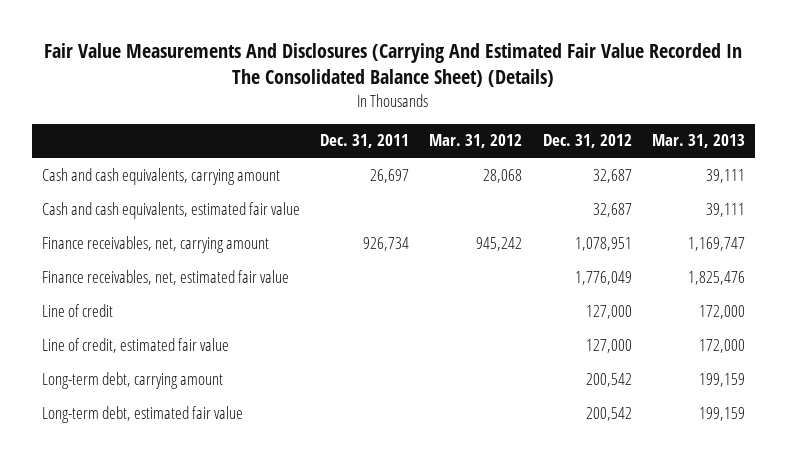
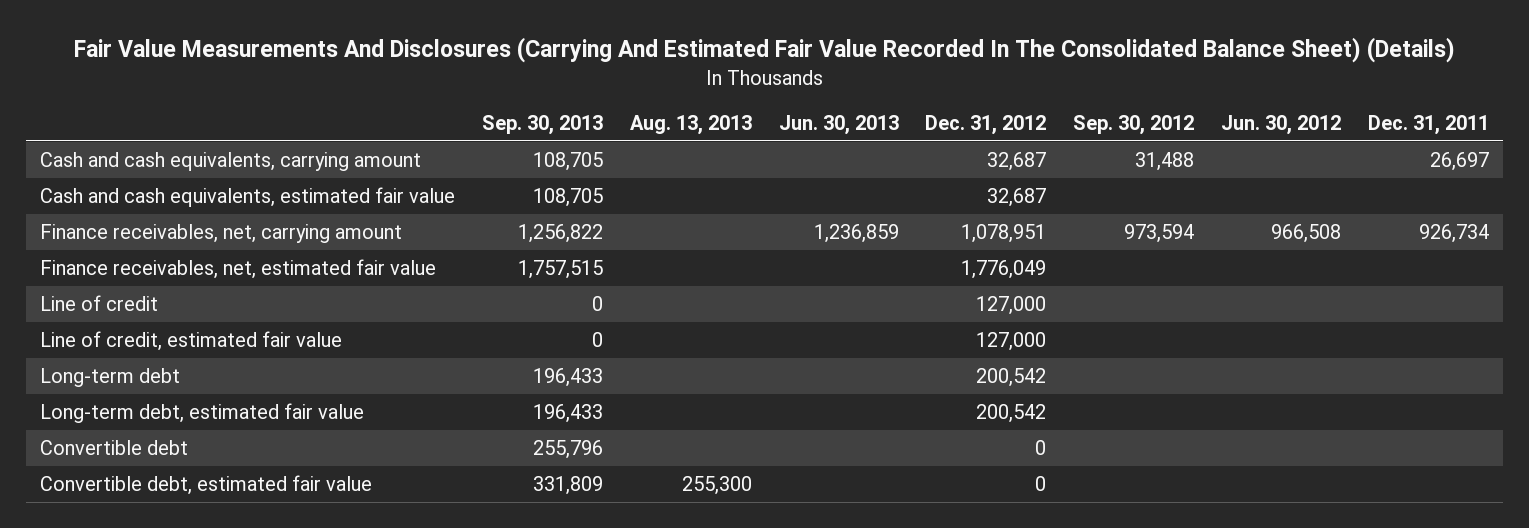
- | Dec. 31, 2011 | Mar. 31, 2012 | Dec. 31, 2012 | Mar. 31, 2013
+ | Sep. 30, 2013 | Aug. 13, 2013 | Jun. 30, 2013 | Dec. 31, 2012 | Sep. 30, 2012 | Jun. 30, 2012 | Dec. 31, 2011
- Long-term debt, carrying amount | | | 200,542 | 199,159
+ Long-term debt | 196,433 | | | 200,542 | | |
+ Convertible debt | 255,796 | | | 0 | | |
+ Convertible debt, estimated fair value | 331,809 | 255,300 | | 0 | | |

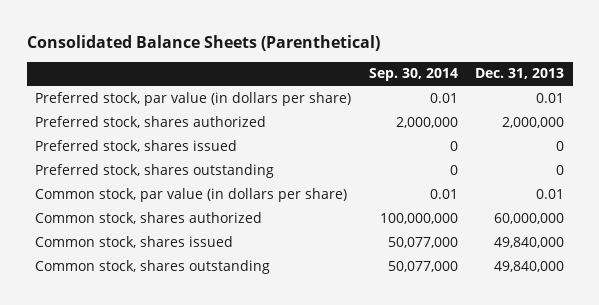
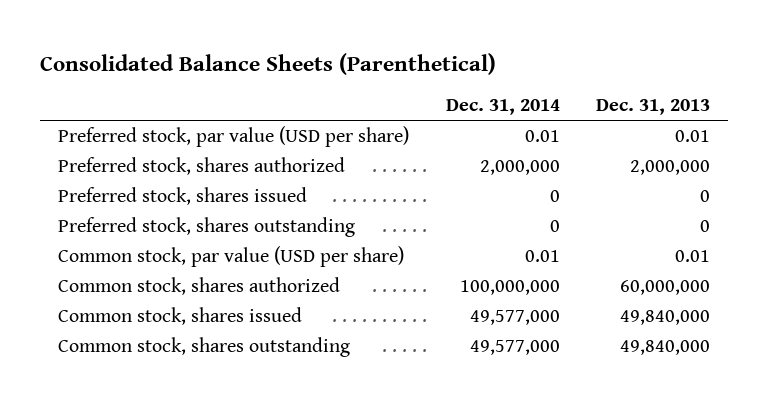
- | Sep. 30, 2014 | Dec. 31, 2013
+ | Dec. 31, 2014 | Dec. 31, 2013
- Preferred stock, par value (in dollars per share) | 0.01 | 0.01
+ Preferred stock, par value (USD per share) | 0.01 | 0.01
- Common stock, par value (in dollars per share) | 0.01 | 0.01
+ Common stock, par value (USD per share) | 0.01 | 0.01

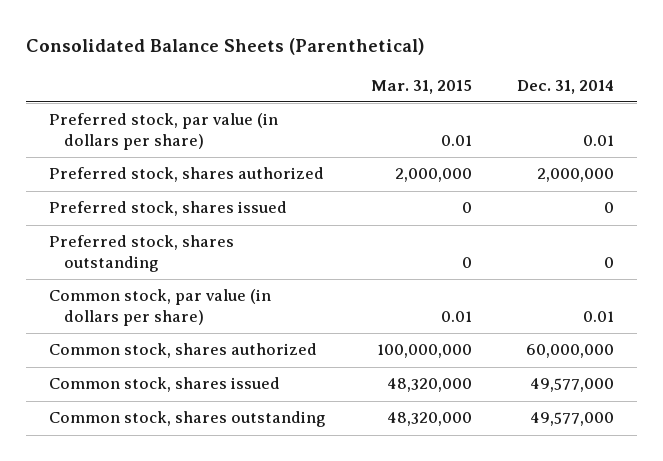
- | Dec. 31, 2014 | Dec. 31, 2013
+ | Mar. 31, 2015 | Dec. 31, 2014
- Preferred stock, par value (USD per share) | 0.01 | 0.01
+ Preferred stock, par value (in dollars per share) | 0.01 | 0.01
- Common stock, par value (USD per share) | 0.01 | 0.01
- Common stock, shares authorized | 100,000,000 | 60,000,000
+ Common stock, par value (in dollars per share) | 0.01 | 0.01
+ Common stock, shares authorized | 100,000,000 | 60,000,000

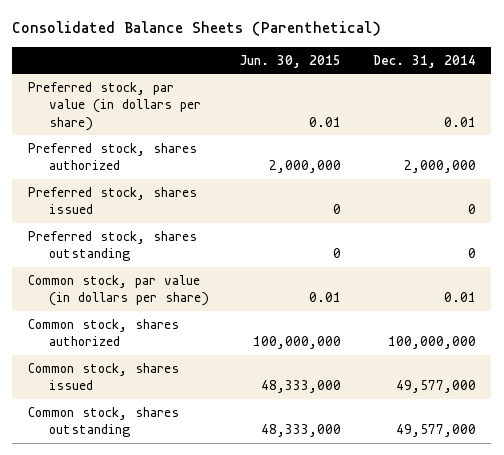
- | Mar. 31, 2015 | Dec. 31, 2014
+ | Jun. 30, 2015 | Dec. 31, 2014
- Common stock, shares authorized | 100,000,000 | 60,000,000
+ Common stock, shares authorized | 100,000,000 | 100,000,000

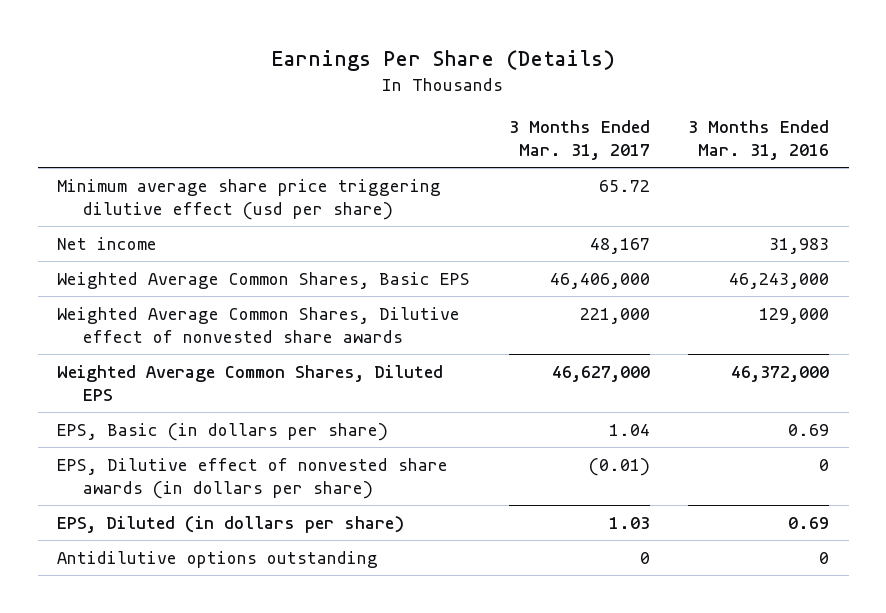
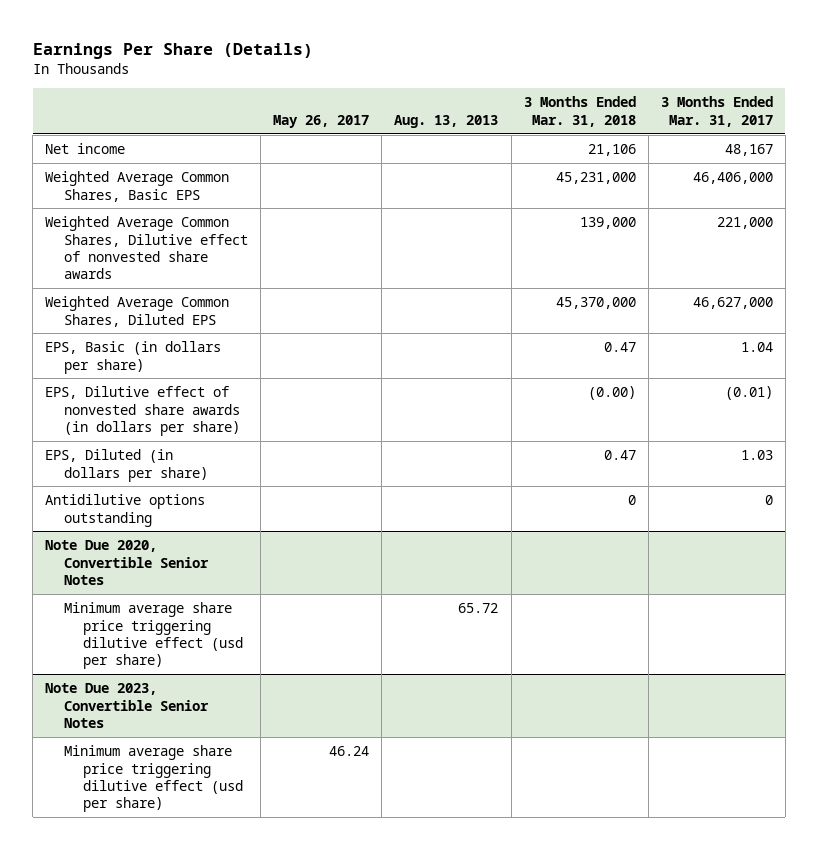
- | 3 Months Ended Mar. 31, 2017 | 3 Months Ended Mar. 31, 2016
+ | May 26, 2017 | Aug. 13, 2013 | 3 Months Ended Mar. 31, 2018 | 3 Months Ended Mar. 31, 2017
- Minimum average share price triggering dilutive effect (usd per share) | 65.72 |
+ Note Due 2020, Convertible Senior Notes
+ Minimum average share price triggering dilutive effect (usd per share) | | 65.72 | |
+ Note Due 2023, Convertible Senior Notes
+ Minimum average share price triggering dilutive effect (usd per share) | 46.24 | | |

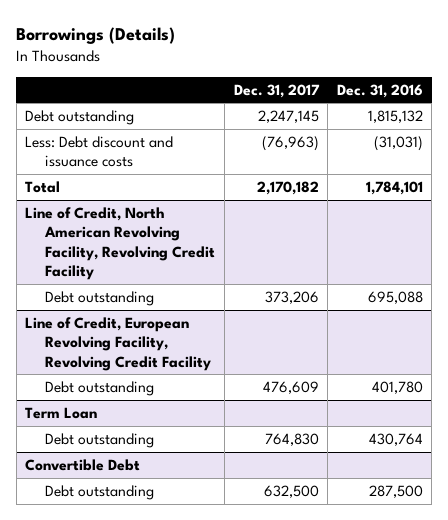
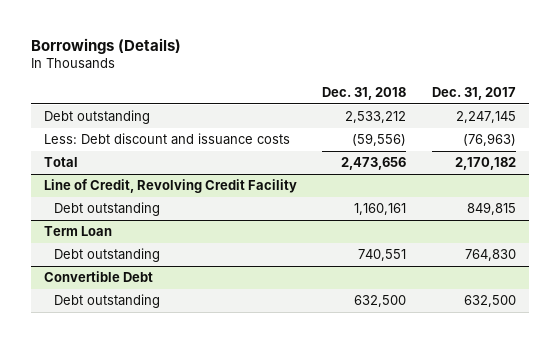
- | Dec. 31, 2017 | Dec. 31, 2016
+ | Dec. 31, 2018 | Dec. 31, 2017
- Line of Credit, North American Revolving Facility, Revolving Credit Facility
- Debt outstanding | 373,206 | 695,088
- Line of Credit, European Revolving Facility, Revolving Credit Facility
- Debt outstanding | 476,609 | 401,780
+ Line of Credit, Revolving Credit Facility
+ Debt outstanding | 1,160,161 | 849,815

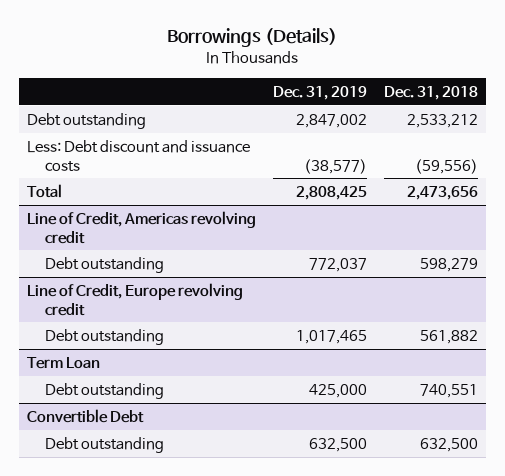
- | Dec. 31, 2018 | Dec. 31, 2017
+ | Dec. 31, 2019 | Dec. 31, 2018
- Line of Credit, Revolving Credit Facility
- Debt outstanding | 1,160,161 | 849,815
+ Line of Credit, Americas revolving credit
+ Debt outstanding | 772,037 | 598,279
+ Line of Credit, Europe revolving credit
+ Debt outstanding | 1,017,465 | 561,882

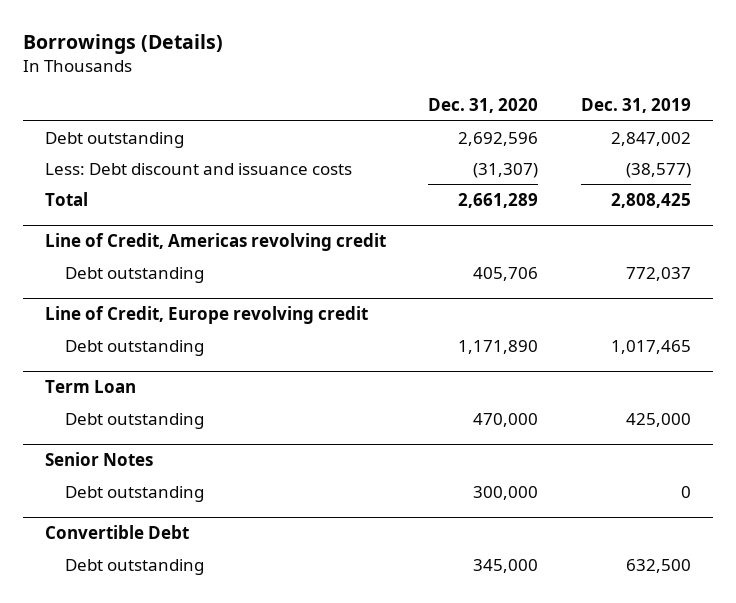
- | Dec. 31, 2019 | Dec. 31, 2018
+ | Dec. 31, 2020 | Dec. 31, 2019
+ Senior Notes
+ Debt outstanding | 300,000 | 0

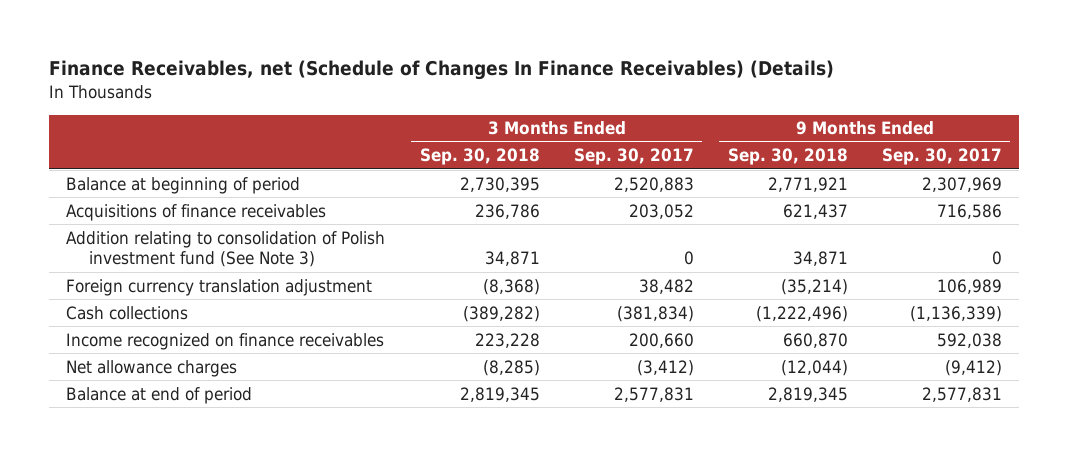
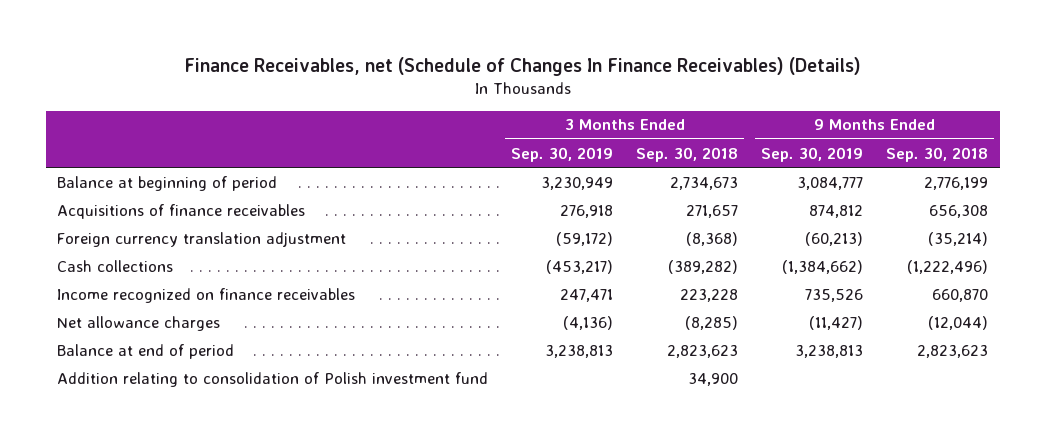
- | 3 Months Ended Sep. 30, 2018 | 3 Months Ended Sep. 30, 2017 | 9 Months Ended Sep. 30, 2018 | 9 Months Ended Sep. 30, 2017
+ | 3 Months Ended Sep. 30, 2019 | 3 Months Ended Sep. 30, 2018 | 9 Months Ended Sep. 30, 2019 | 9 Months Ended Sep. 30, 2018
- Balance at beginning of period | 2,730,395 | 2,520,883 | 2,771,921 | 2,307,969
- Acquisitions of finance receivables | 236,786 | 203,052 | 621,437 | 716,586
- Addition relating to consolidation of Polish investment fund (See Note 3) | 34,871 | 0 | 34,871 | 0
+ Balance at beginning of period | 3,230,949 | 2,734,673 | 3,084,777 | 2,776,199
+ Acquisitions of finance receivables | 276,918 | 271,657 | 874,812 | 656,308
- Balance at end of period | 2,819,345 | 2,577,831 | 2,819,345 | 2,577,831
+ Balance at end of period | 3,238,813 | 2,823,623 | 3,238,813 | 2,823,623
+ Addition relating to consolidation of Polish investment fund | | 34,900 | |

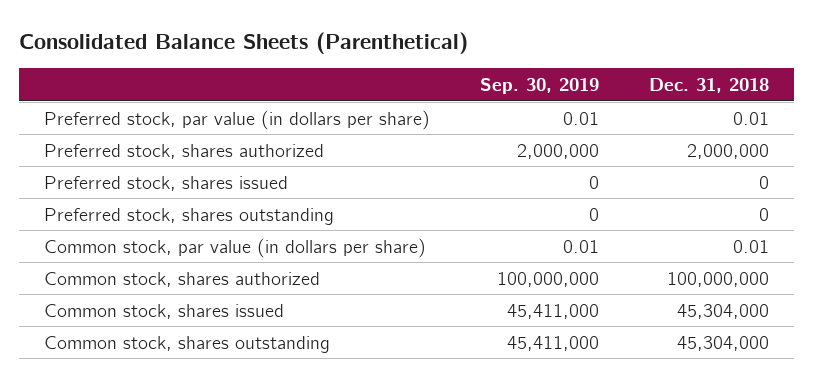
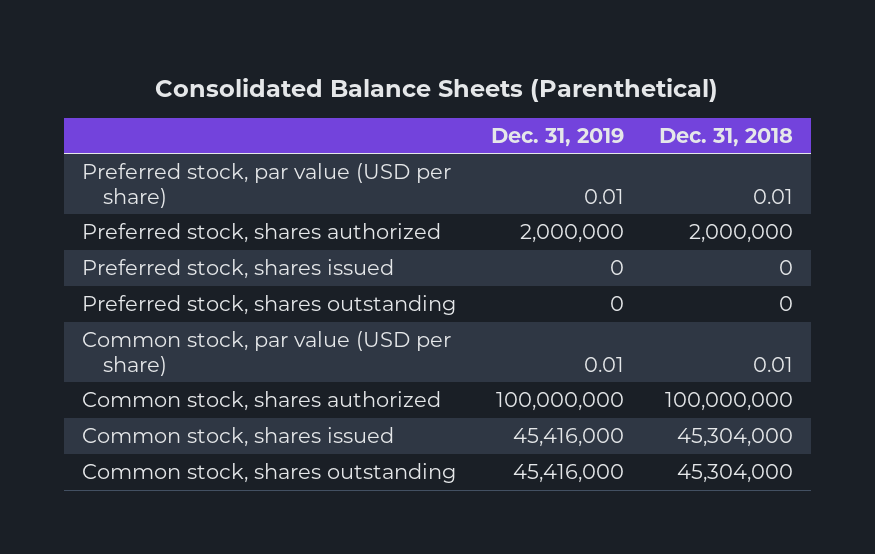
- | Sep. 30, 2019 | Dec. 31, 2018
+ | Dec. 31, 2019 | Dec. 31, 2018
- Preferred stock, par value (in dollars per share) | 0.01 | 0.01
+ Preferred stock, par value (USD per share) | 0.01 | 0.01
- Common stock, par value (in dollars per share) | 0.01 | 0.01
+ Common stock, par value (USD per share) | 0.01 | 0.01

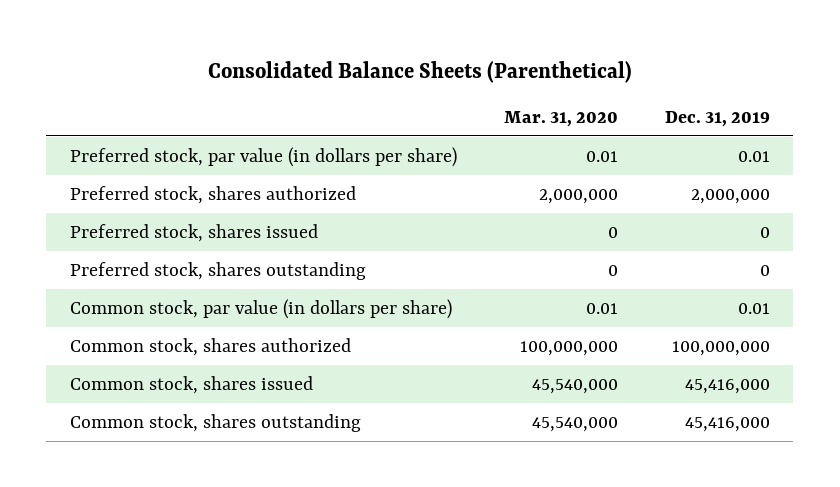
- | Dec. 31, 2019 | Dec. 31, 2018
+ | Mar. 31, 2020 | Dec. 31, 2019
- Preferred stock, par value (USD per share) | 0.01 | 0.01
+ Preferred stock, par value (in dollars per share) | 0.01 | 0.01
- Common stock, par value (USD per share) | 0.01 | 0.01
+ Common stock, par value (in dollars per share) | 0.01 | 0.01

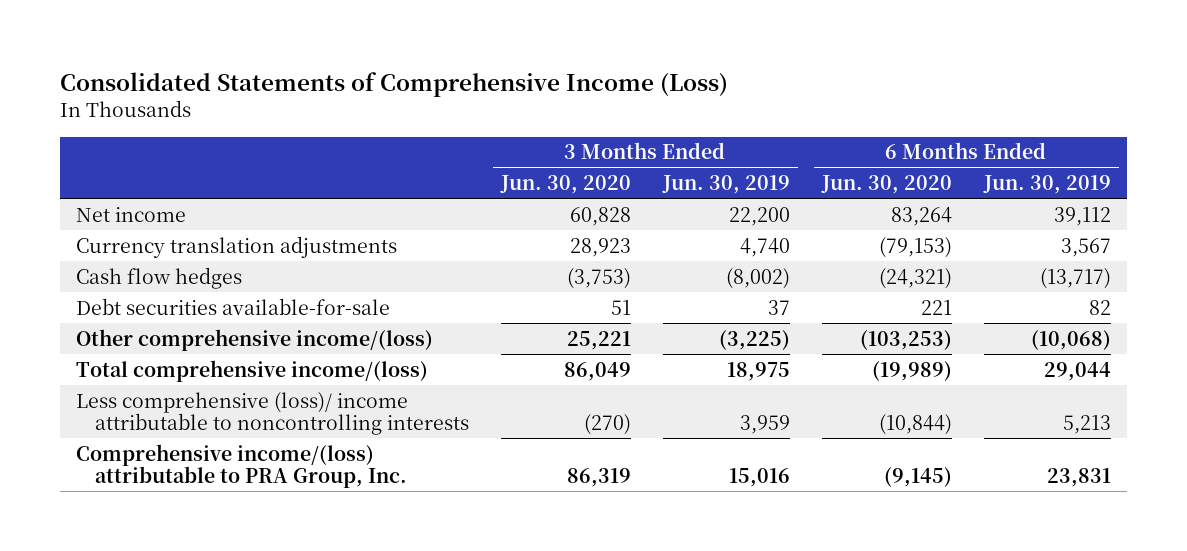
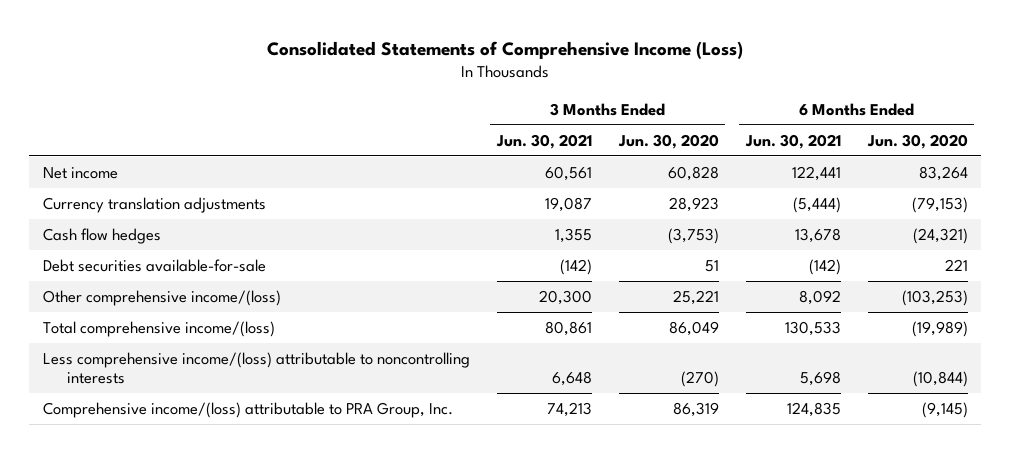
- | 3 Months Ended Jun. 30, 2020 | 3 Months Ended Jun. 30, 2019 | 6 Months Ended Jun. 30, 2020 | 6 Months Ended Jun. 30, 2019
+ | 3 Months Ended Jun. 30, 2021 | 3 Months Ended Jun. 30, 2020 | 6 Months Ended Jun. 30, 2021 | 6 Months Ended Jun. 30, 2020
- Less comprehensive (loss)/ income attributable to noncontrolling interests | (270) | 3,959 | (10,844) | 5,213
+ Less comprehensive income/(loss) attributable to noncontrolling interests | 6,648 | (270) | 5,698 | (10,844)

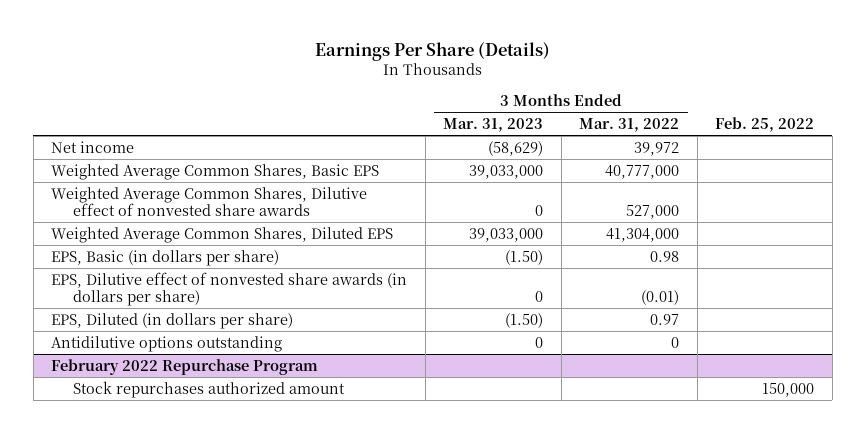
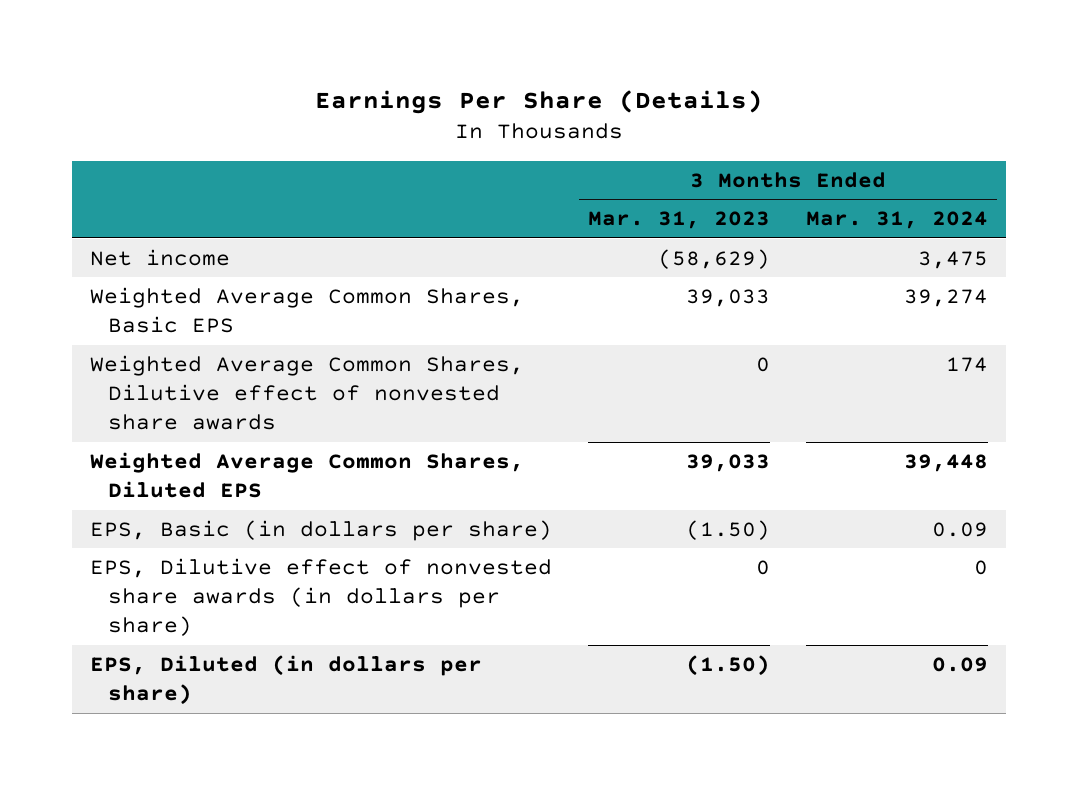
- | 3 Months Ended Mar. 31, 2023 | 3 Months Ended Mar. 31, 2022 | Feb. 25, 2022
+ | 3 Months Ended Mar. 31, 2023 | 3 Months Ended Mar. 31, 2024
- Weighted Average Common Shares, Basic EPS | 39,033,000 | 40,777,000 |
+ Weighted Average Common Shares, Basic EPS | 39,033 | 39,274
- Weighted Average Common Shares, Diluted EPS | 39,033,000 | 41,304,000 |
+ Weighted Average Common Shares, Diluted EPS | 39,033 | 39,448
- Antidilutive options outstanding | 0 | 0 |
- February 2022 Repurchase Program
- Stock repurchases authorized amount | | | 150,000

